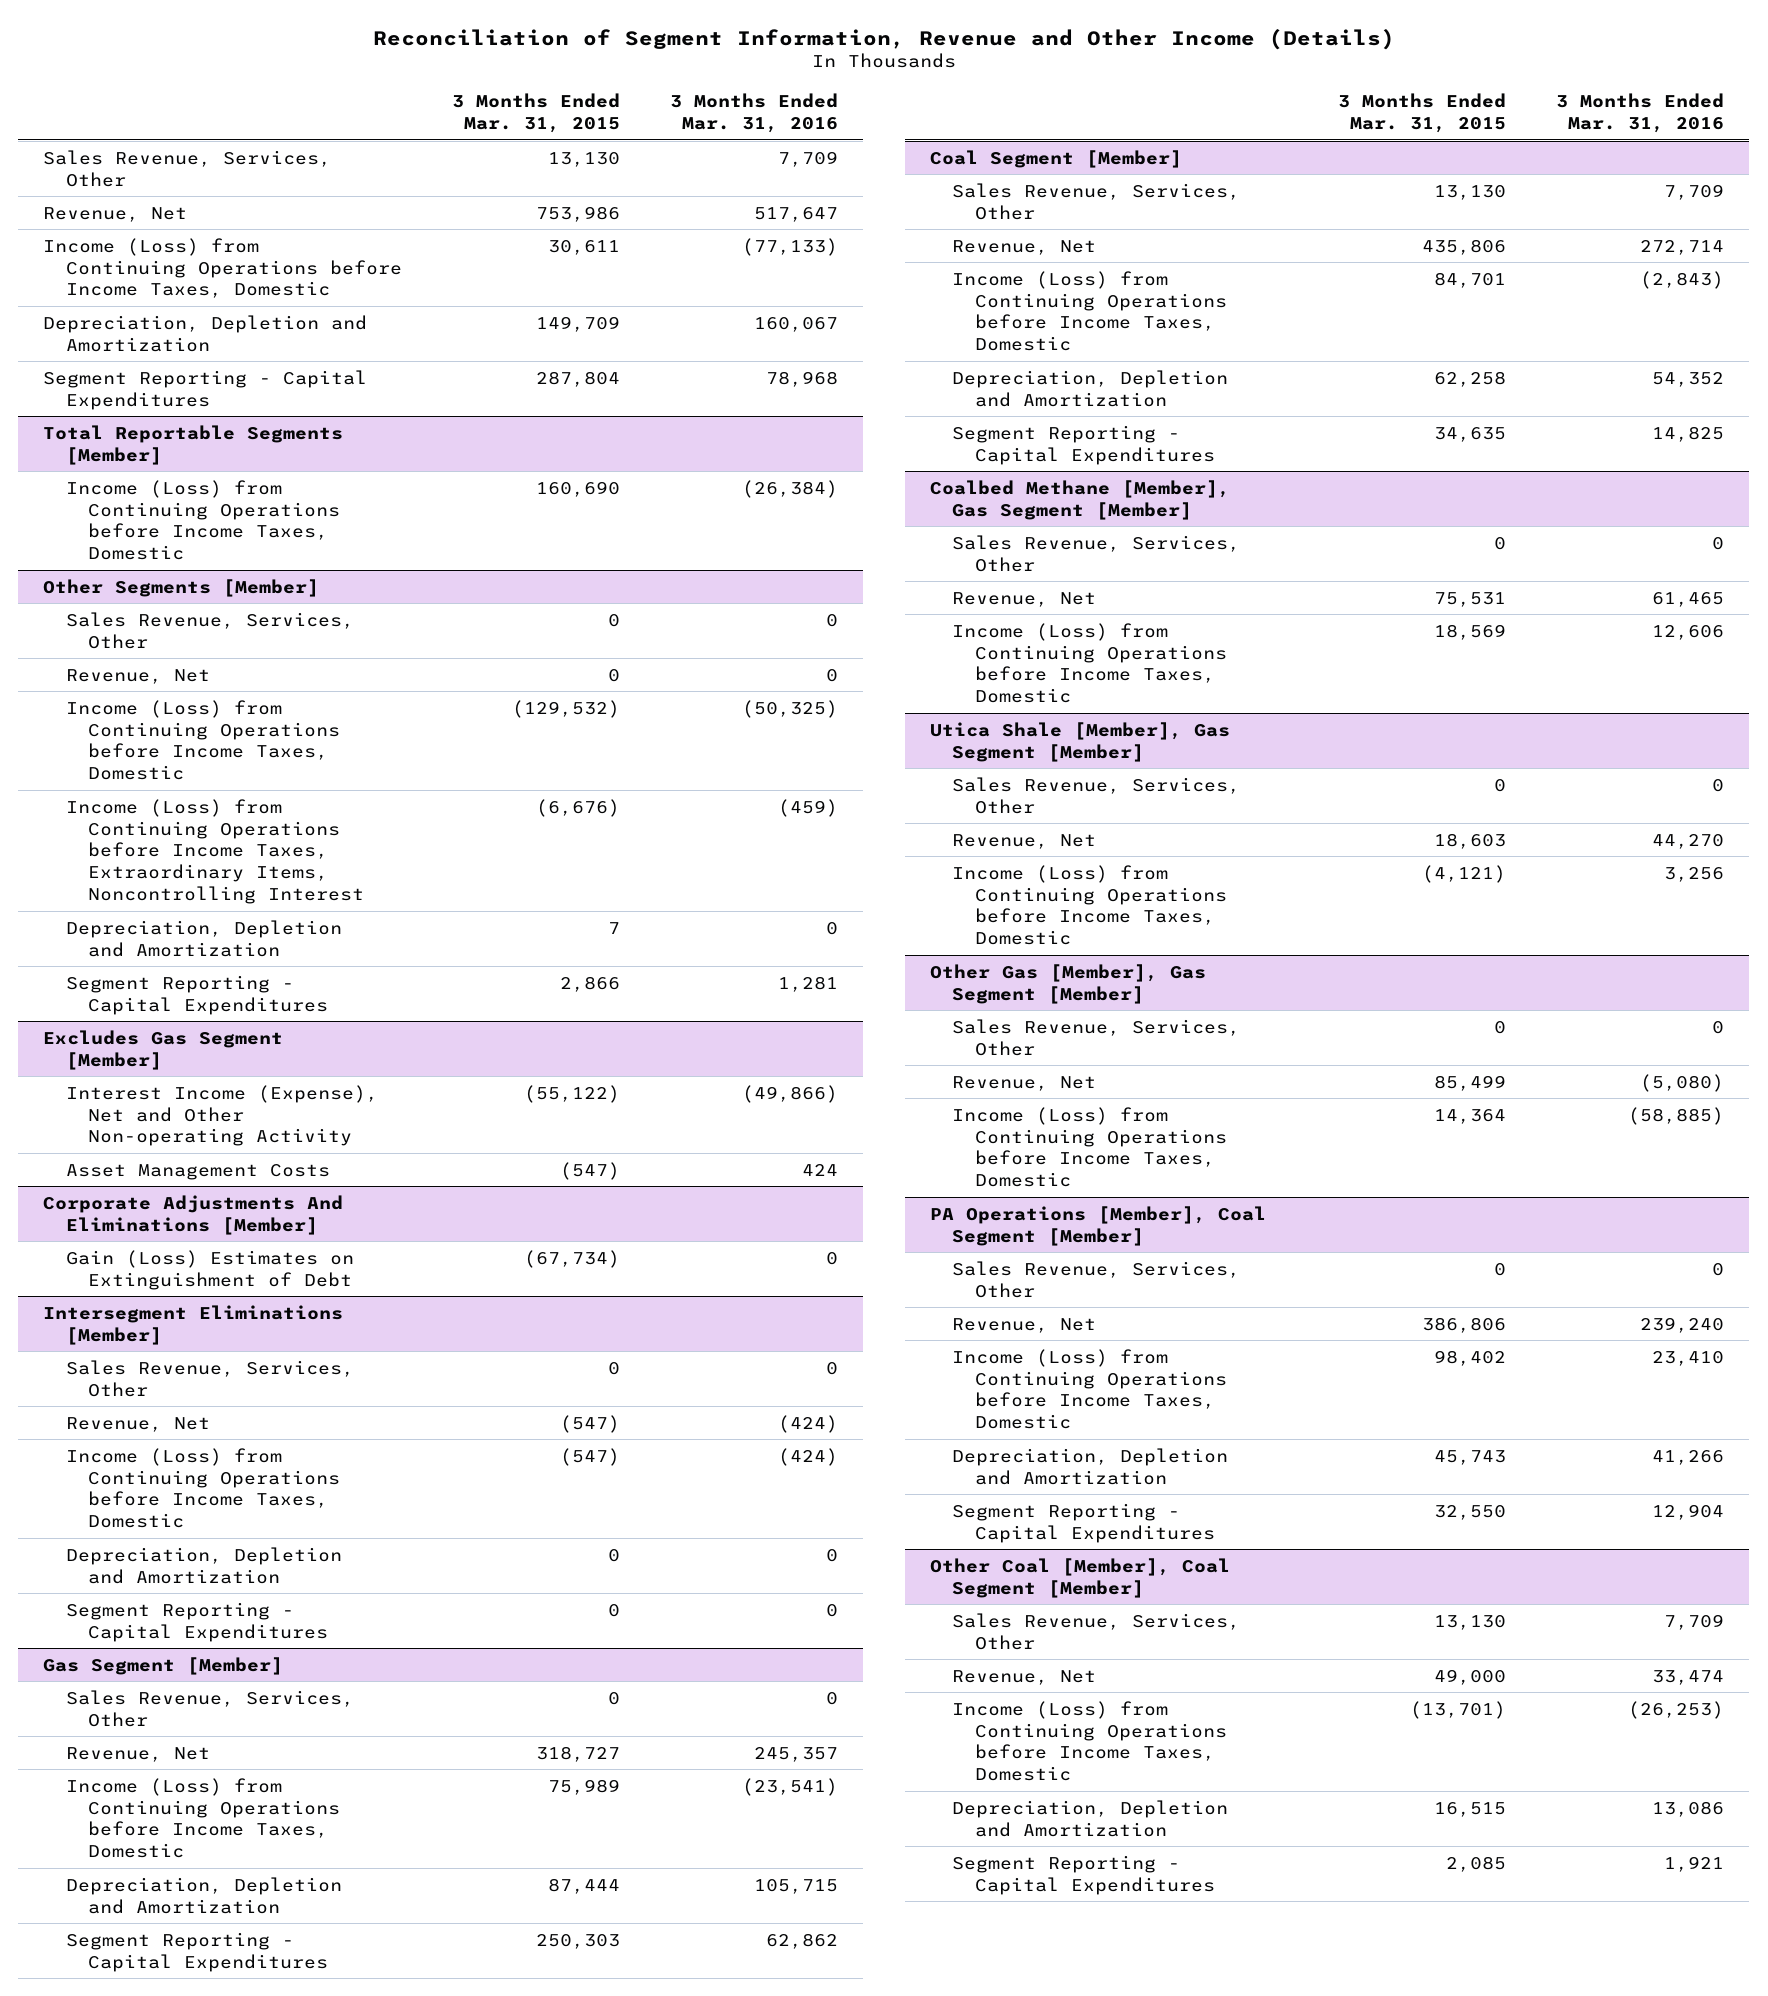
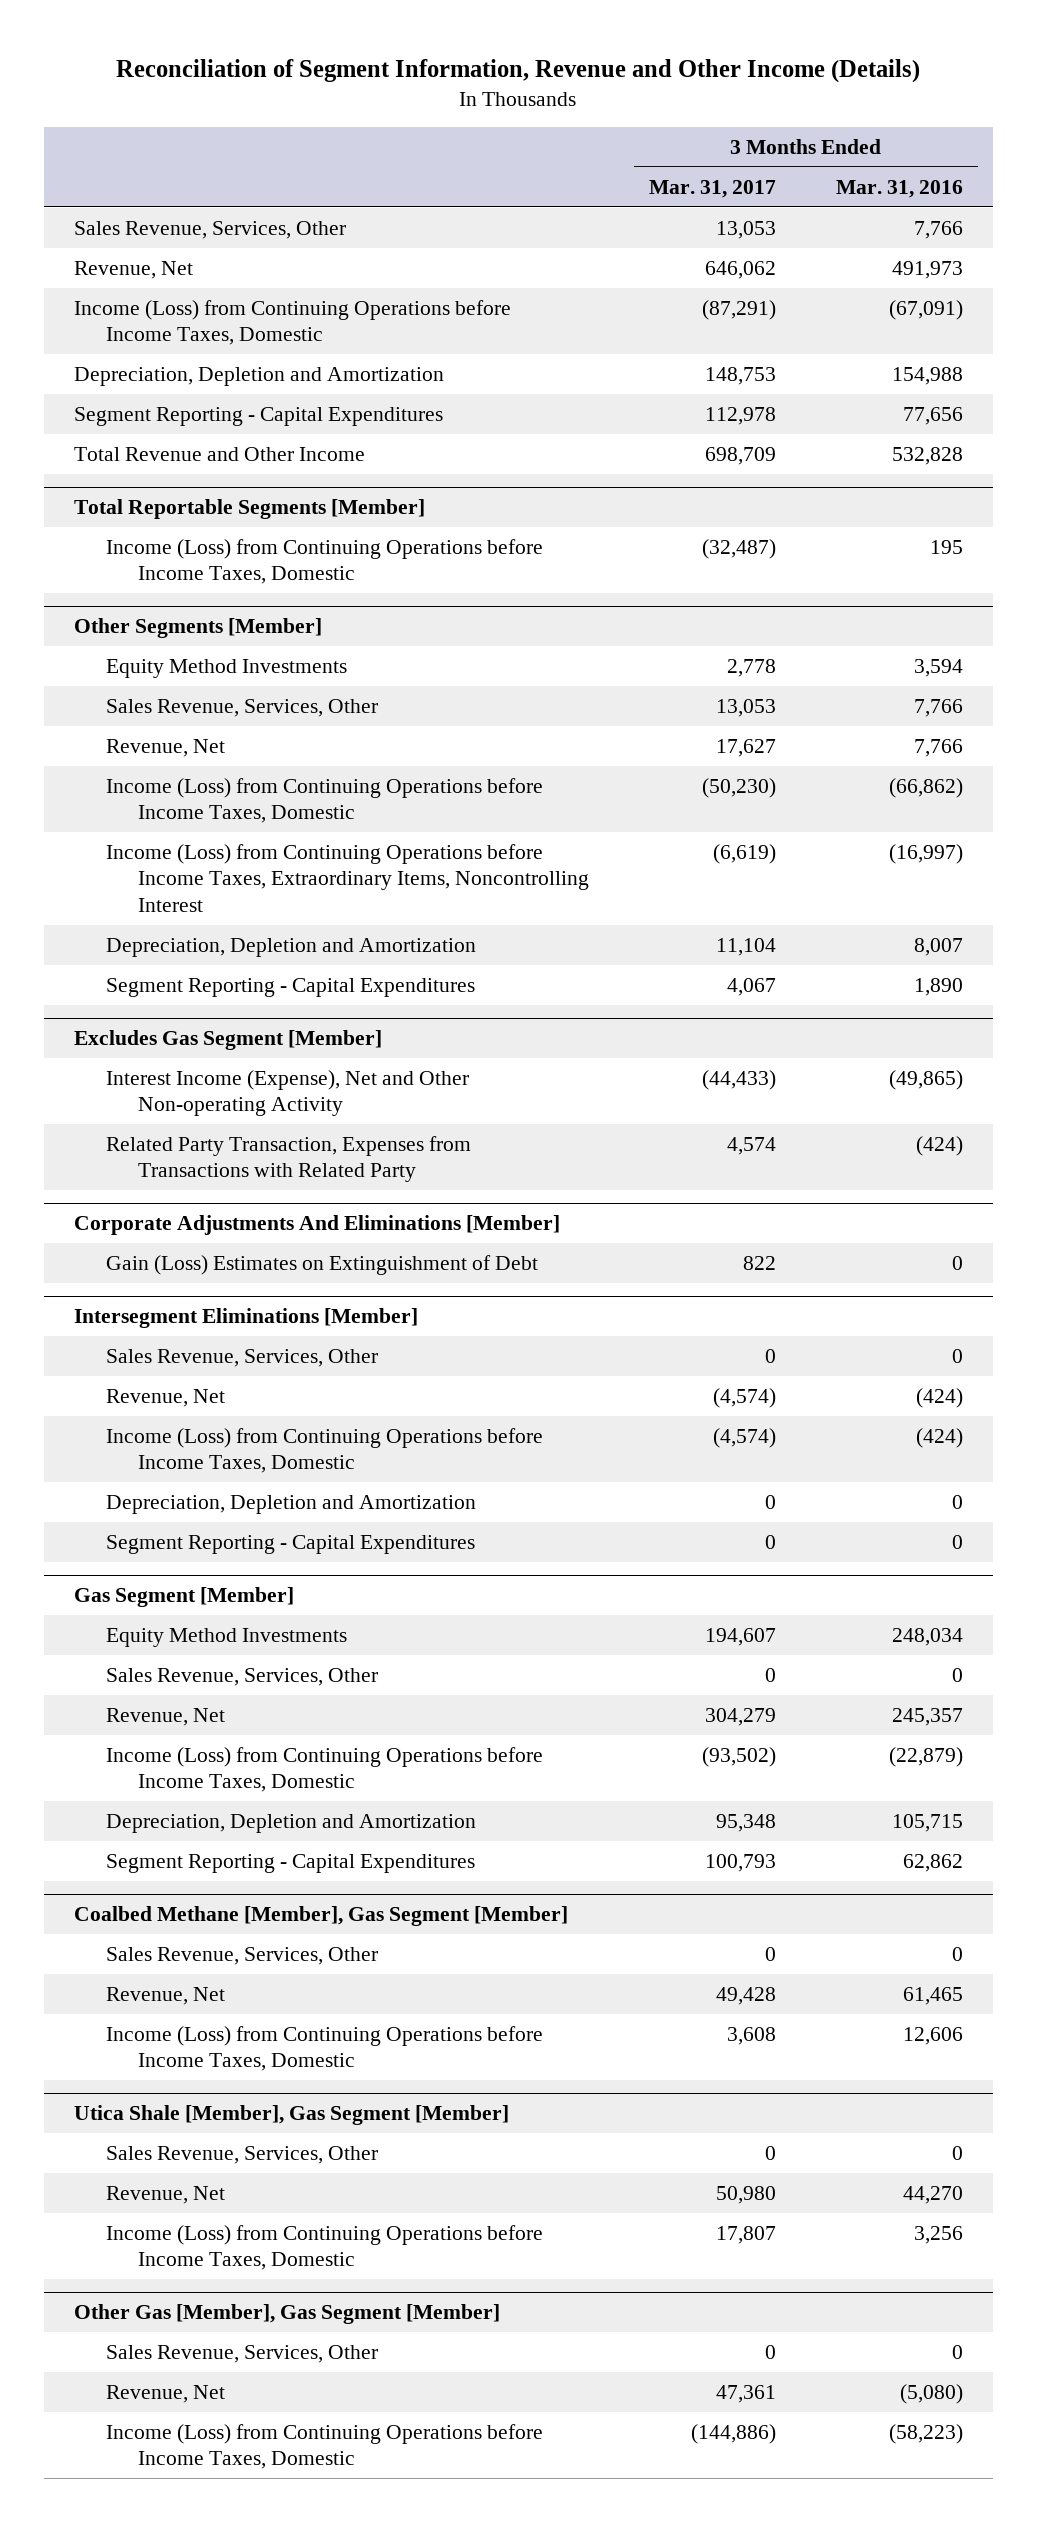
- | 3 Months Ended Mar. 31, 2015 | 3 Months Ended Mar. 31, 2016
+ | 3 Months Ended Mar. 31, 2017 | 3 Months Ended Mar. 31, 2016
- Sales Revenue, Services, Other | 13,130 | 7,709
- Revenue, Net | 753,986 | 517,647
- Income (Loss) from Continuing Operations before Income Taxes, Domestic | 30,611 | (77,133)
- Depreciation, Depletion and Amortization | 149,709 | 160,067
- Segment Reporting - Capital Expenditures | 287,804 | 78,968
+ Sales Revenue, Services, Other | 13,053 | 7,766
+ Revenue, Net | 646,062 | 491,973
+ Income (Loss) from Continuing Operations before Income Taxes, Domestic | (87,291) | (67,091)
+ Depreciation, Depletion and Amortization | 148,753 | 154,988
+ Segment Reporting - Capital Expenditures | 112,978 | 77,656
+ Total Revenue and Other Income | 698,709 | 532,828
@ Total Reportable Segments [Member]
- Income (Loss) from Continuing Operations before Income Taxes, Domestic | 160,690 | (26,384)
+ Income (Loss) from Continuing Operations before Income Taxes, Domestic | (32,487) | 195
@ Other Segments [Member]
- Sales Revenue, Services, Other | 0 | 0
- Revenue, Net | 0 | 0
- Income (Loss) from Continuing Operations before Income Taxes, Domestic | (129,532) | (50,325)
- Income (Loss) from Continuing Operations before Income Taxes, Extraordinary Items, Noncontrolling Interest | (6,676) | (459)
- Depreciation, Depletion and Amortization | 7 | 0
- Segment Reporting - Capital Expenditures | 2,866 | 1,281
+ Equity Method Investments | 2,778 | 3,594
+ Sales Revenue, Services, Other | 13,053 | 7,766
+ Revenue, Net | 17,627 | 7,766
+ Income (Loss) from Continuing Operations before Income Taxes, Domestic | (50,230) | (66,862)
+ Income (Loss) from Continuing Operations before Income Taxes, Extraordinary Items, Noncontrolling Interest | (6,619) | (16,997)
+ Depreciation, Depletion and Amortization | 11,104 | 8,007
+ Segment Reporting - Capital Expenditures | 4,067 | 1,890
@ Excludes Gas Segment [Member]
- Interest Income (Expense), Net and Other Non-operating Activity | (55,122) | (49,866)
- Asset Management Costs | (547) | 424
+ Interest Income (Expense), Net and Other Non-operating Activity | (44,433) | (49,865)
+ Related Party Transaction, Expenses from Transactions with Related Party | 4,574 | (424)
@ Gas Segment [Member]
+ Equity Method Investments | 194,607 | 248,034
- Income (Loss) from Continuing Operations before Income Taxes, Domestic | 75,989 | (23,541)
+ Income (Loss) from Continuing Operations before Income Taxes, Domestic | (93,502) | (22,879)
- Coal Segment [Member]
- Sales Revenue, Services, Other | 13,130 | 7,709
- Revenue, Net | 435,806 | 272,714
- Income (Loss) from Continuing Operations before Income Taxes, Domestic | 84,701 | (2,843)
- Depreciation, Depletion and Amortization | 62,258 | 54,352
- Segment Reporting - Capital Expenditures | 34,635 | 14,825
@ Other Gas [Member], Gas Segment [Member]
- Income (Loss) from Continuing Operations before Income Taxes, Domestic | 14,364 | (58,885)
- PA Operations [Member], Coal Segment [Member]
- Sales Revenue, Services, Other | 0 | 0
- Revenue, Net | 386,806 | 239,240
- Income (Loss) from Continuing Operations before Income Taxes, Domestic | 98,402 | 23,410
- Depreciation, Depletion and Amortization | 45,743 | 41,266
- Segment Reporting - Capital Expenditures | 32,550 | 12,904
- Other Coal [Member], Coal Segment [Member]
- Sales Revenue, Services, Other | 13,130 | 7,709
- Revenue, Net | 49,000 | 33,474
- Income (Loss) from Continuing Operations before Income Taxes, Domestic | (13,701) | (26,253)
- Depreciation, Depletion and Amortization | 16,515 | 13,086
- Segment Reporting - Capital Expenditures | 2,085 | 1,921
@ Other Gas [Member], Gas Segment [Member]
+ Income (Loss) from Continuing Operations before Income Taxes, Domestic | (144,886) | (58,223)

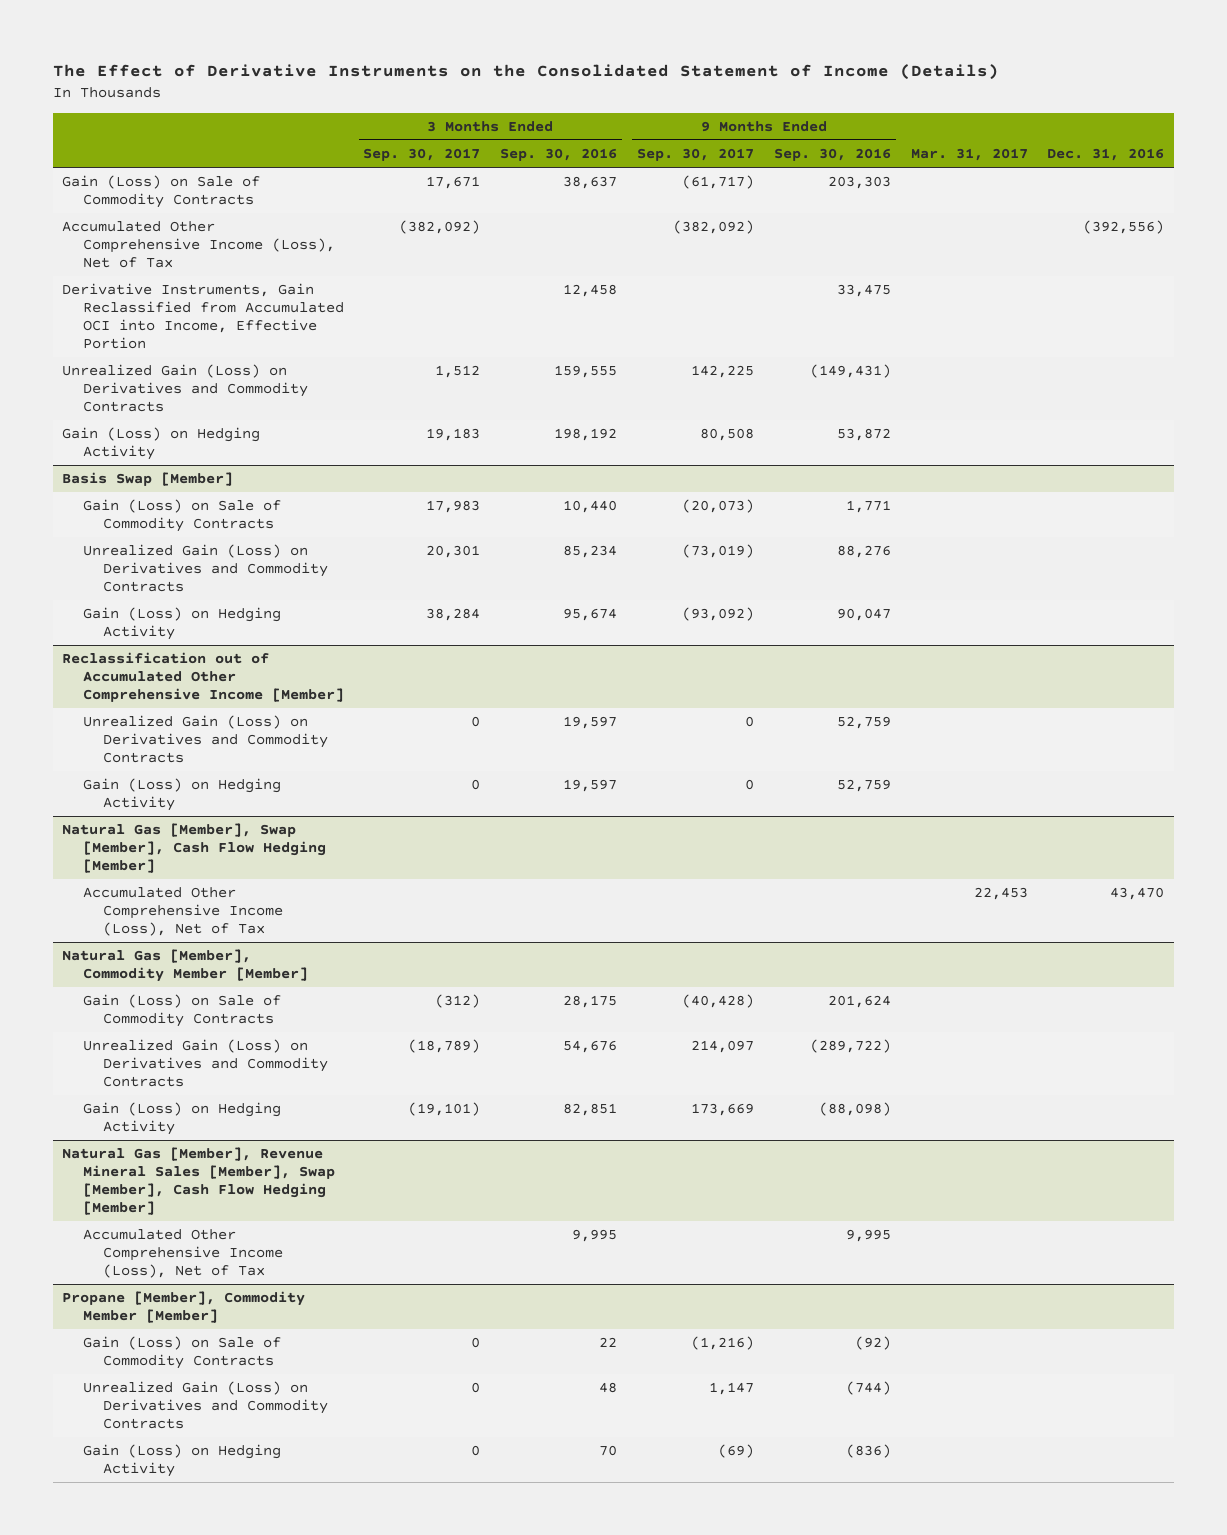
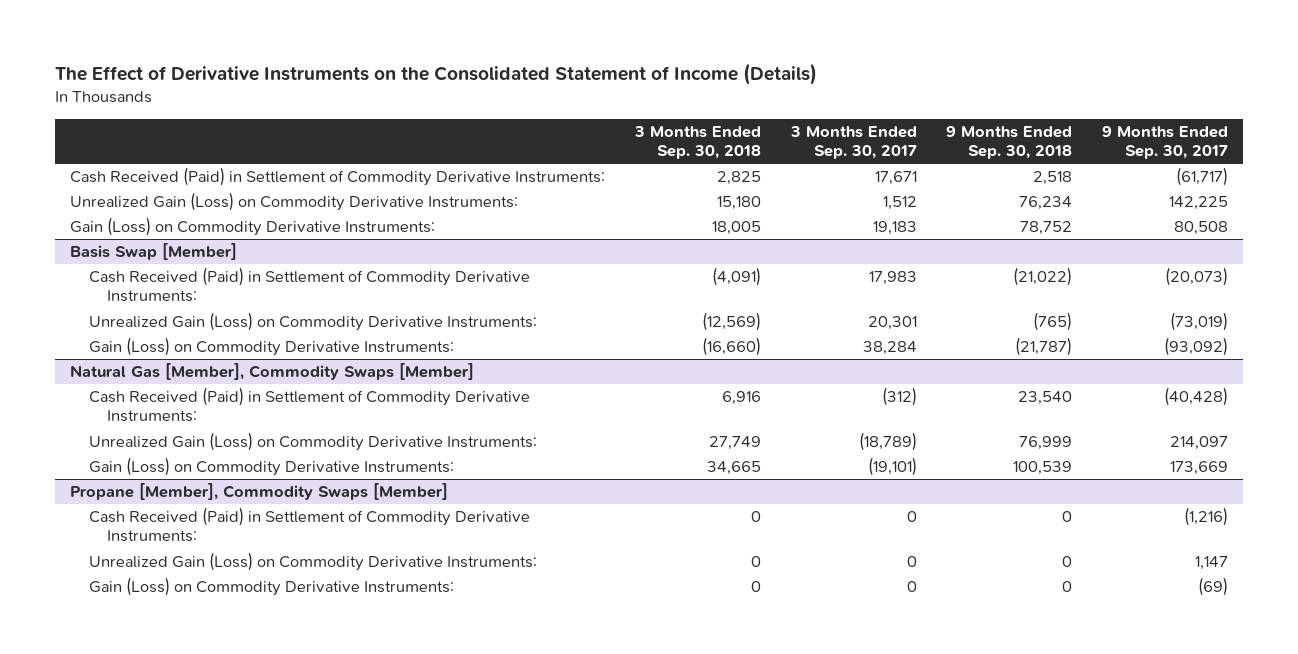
- | 3 Months Ended Sep. 30, 2017 | 3 Months Ended Sep. 30, 2016 | 9 Months Ended Sep. 30, 2017 | 9 Months Ended Sep. 30, 2016 | Mar. 31, 2017 | Dec. 31, 2016
+ | 3 Months Ended Sep. 30, 2018 | 3 Months Ended Sep. 30, 2017 | 9 Months Ended Sep. 30, 2018 | 9 Months Ended Sep. 30, 2017
- Gain (Loss) on Sale of Commodity Contracts | 17,671 | 38,637 | (61,717) | 203,303 | |
- Accumulated Other Comprehensive Income (Loss), Net of Tax | (382,092) | | (382,092) | | | (392,556)
- Derivative Instruments, Gain Reclassified from Accumulated OCI into Income, Effective Portion | | 12,458 | | 33,475 | |
- Unrealized Gain (Loss) on Derivatives and Commodity Contracts | 1,512 | 159,555 | 142,225 | (149,431) | |
- Gain (Loss) on Hedging Activity | 19,183 | 198,192 | 80,508 | 53,872 | |
+ Cash Received (Paid) in Settlement of Commodity Derivative Instruments: | 2,825 | 17,671 | 2,518 | (61,717)
+ Unrealized Gain (Loss) on Commodity Derivative Instruments: | 15,180 | 1,512 | 76,234 | 142,225
+ Gain (Loss) on Commodity Derivative Instruments: | 18,005 | 19,183 | 78,752 | 80,508
@ Basis Swap [Member]
- Gain (Loss) on Sale of Commodity Contracts | 17,983 | 10,440 | (20,073) | 1,771 | |
- Unrealized Gain (Loss) on Derivatives and Commodity Contracts | 20,301 | 85,234 | (73,019) | 88,276 | |
- Gain (Loss) on Hedging Activity | 38,284 | 95,674 | (93,092) | 90,047 | |
- Reclassification out of Accumulated Other Comprehensive Income [Member]
- Unrealized Gain (Loss) on Derivatives and Commodity Contracts | 0 | 19,597 | 0 | 52,759 | |
- Gain (Loss) on Hedging Activity | 0 | 19,597 | 0 | 52,759 | |
- Natural Gas [Member], Swap [Member], Cash Flow Hedging [Member]
- Accumulated Other Comprehensive Income (Loss), Net of Tax | | | | | 22,453 | 43,470
- Natural Gas [Member], Commodity Member [Member]
- Gain (Loss) on Sale of Commodity Contracts | (312) | 28,175 | (40,428) | 201,624 | |
- Unrealized Gain (Loss) on Derivatives and Commodity Contracts | (18,789) | 54,676 | 214,097 | (289,722) | |
- Gain (Loss) on Hedging Activity | (19,101) | 82,851 | 173,669 | (88,098) | |
- Natural Gas [Member], Revenue Mineral Sales [Member], Swap [Member], Cash Flow Hedging [Member]
- Accumulated Other Comprehensive Income (Loss), Net of Tax | | 9,995 | | 9,995 | |
- Propane [Member], Commodity Member [Member]
- Gain (Loss) on Sale of Commodity Contracts | 0 | 22 | (1,216) | (92) | |
- Unrealized Gain (Loss) on Derivatives and Commodity Contracts | 0 | 48 | 1,147 | (744) | |
- Gain (Loss) on Hedging Activity | 0 | 70 | (69) | (836) | |
@ Basis Swap [Member]
+ Cash Received (Paid) in Settlement of Commodity Derivative Instruments: | (4,091) | 17,983 | (21,022) | (20,073)
+ Unrealized Gain (Loss) on Commodity Derivative Instruments: | (12,569) | 20,301 | (765) | (73,019)
+ Gain (Loss) on Commodity Derivative Instruments: | (16,660) | 38,284 | (21,787) | (93,092)
+ Natural Gas [Member], Commodity Swaps [Member]
+ Cash Received (Paid) in Settlement of Commodity Derivative Instruments: | 6,916 | (312) | 23,540 | (40,428)
+ Unrealized Gain (Loss) on Commodity Derivative Instruments: | 27,749 | (18,789) | 76,999 | 214,097
+ Gain (Loss) on Commodity Derivative Instruments: | 34,665 | (19,101) | 100,539 | 173,669
+ Propane [Member], Commodity Swaps [Member]
+ Cash Received (Paid) in Settlement of Commodity Derivative Instruments: | 0 | 0 | 0 | (1,216)
+ Unrealized Gain (Loss) on Commodity Derivative Instruments: | 0 | 0 | 0 | 1,147
+ Gain (Loss) on Commodity Derivative Instruments: | 0 | 0 | 0 | (69)

